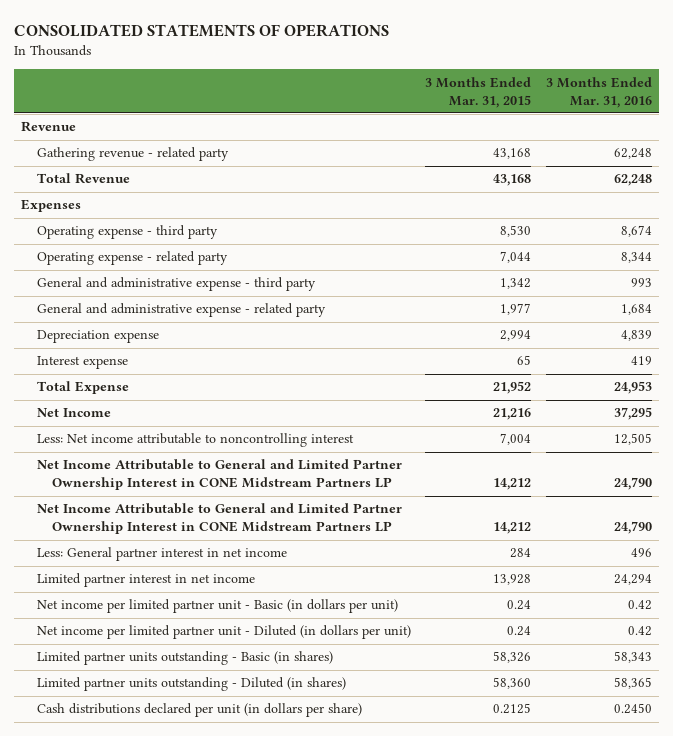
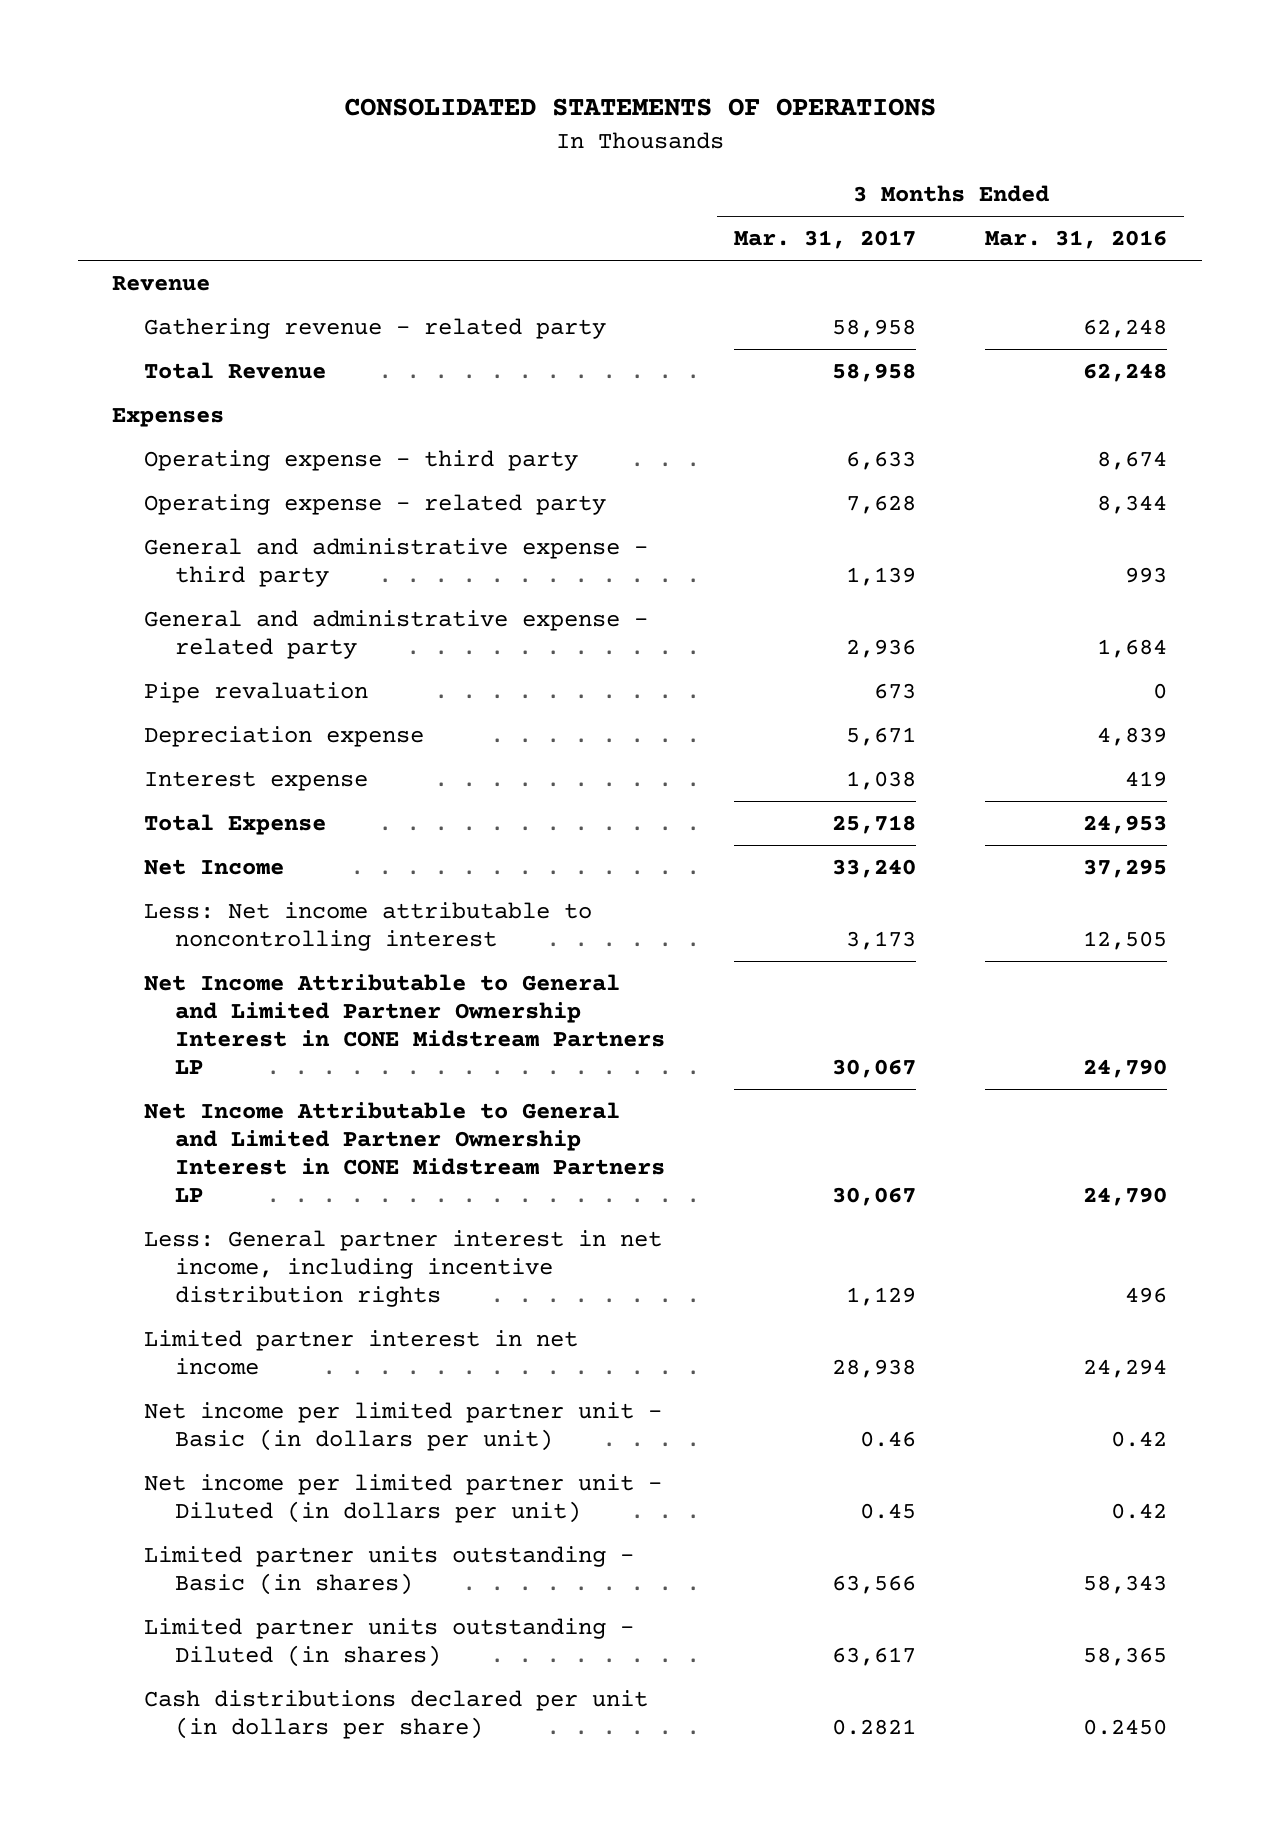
- | 3 Months Ended Mar. 31, 2015 | 3 Months Ended Mar. 31, 2016
+ | 3 Months Ended Mar. 31, 2017 | 3 Months Ended Mar. 31, 2016
+ Pipe revaluation | 673 | 0
- Less: General partner interest in net income | 284 | 496
+ Less: General partner interest in net income, including incentive distribution rights | 1,129 | 496

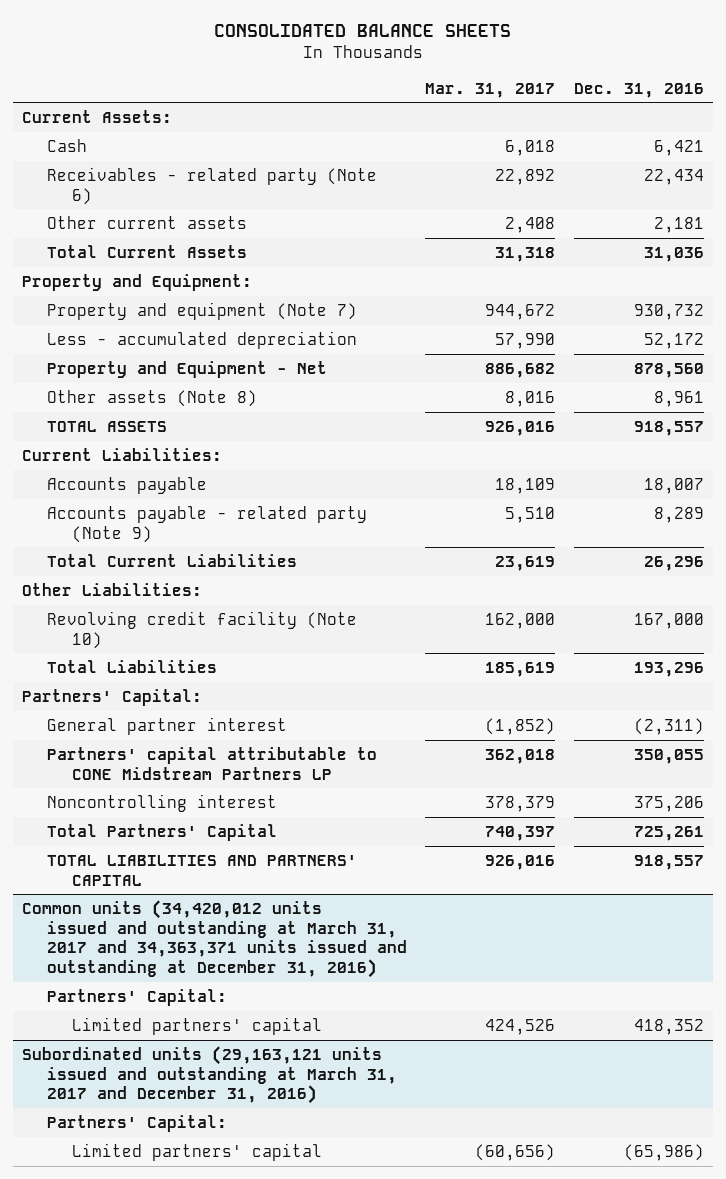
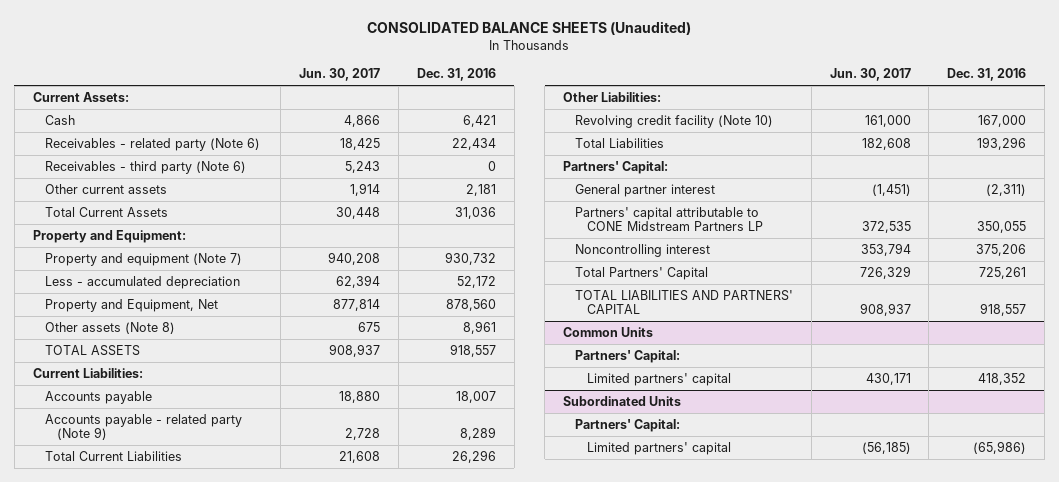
- CONSOLIDATED BALANCE SHEETS
+ CONSOLIDATED BALANCE SHEETS (Unaudited)
- | Mar. 31, 2017 | Dec. 31, 2016
+ | Jun. 30, 2017 | Dec. 31, 2016
+ Receivables - third party (Note 6) | 5,243 | 0
- Property and Equipment - Net | 886,682 | 878,560
+ Property and Equipment, Net | 877,814 | 878,560
- Common units (34,420,012 units issued and outstanding at March 31, 2017 and 34,363,371 units issued and outstanding at December 31, 2016)
+ Common Units
- Subordinated units (29,163,121 units issued and outstanding at March 31, 2017 and December 31, 2016)
+ Subordinated Units

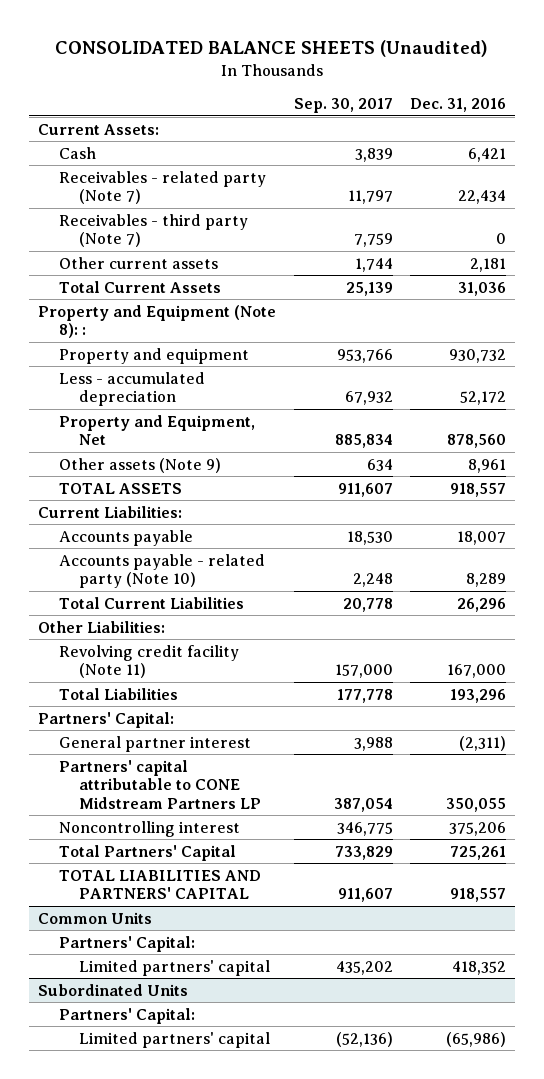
- | Jun. 30, 2017 | Dec. 31, 2016
+ | Sep. 30, 2017 | Dec. 31, 2016
- Receivables - related party (Note 6) | 18,425 | 22,434
- Receivables - third party (Note 6) | 5,243 | 0
+ Receivables - related party (Note 7) | 11,797 | 22,434
+ Receivables - third party (Note 7) | 7,759 | 0
- Property and Equipment:
- Property and equipment (Note 7) | 940,208 | 930,732
+ Property and Equipment (Note 8): :
+ Property and equipment | 953,766 | 930,732
- Other assets (Note 8) | 675 | 8,961
+ Other assets (Note 9) | 634 | 8,961
- Accounts payable - related party (Note 9) | 2,728 | 8,289
+ Accounts payable - related party (Note 10) | 2,248 | 8,289
- Revolving credit facility (Note 10) | 161,000 | 167,000
+ Revolving credit facility (Note 11) | 157,000 | 167,000

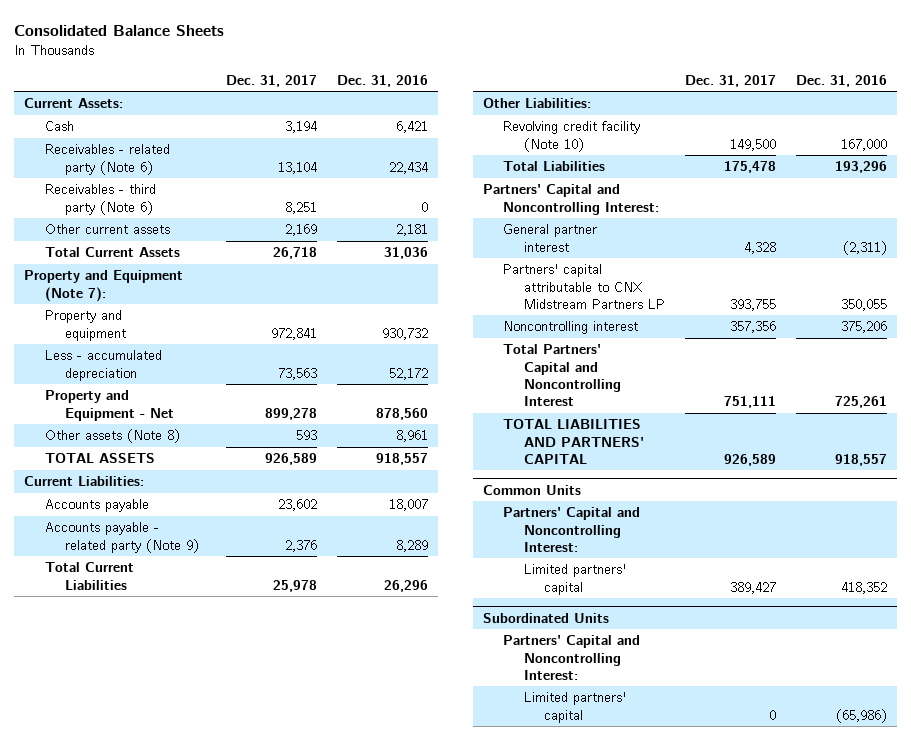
- CONSOLIDATED BALANCE SHEETS (Unaudited)
+ Consolidated Balance Sheets
- | Sep. 30, 2017 | Dec. 31, 2016
+ | Dec. 31, 2017 | Dec. 31, 2016
- Receivables - related party (Note 7) | 11,797 | 22,434
- Receivables - third party (Note 7) | 7,759 | 0
+ Receivables - related party (Note 6) | 13,104 | 22,434
+ Receivables - third party (Note 6) | 8,251 | 0
- Property and Equipment (Note 8): :
+ Property and Equipment (Note 7):
- Property and Equipment, Net | 885,834 | 878,560
- Other assets (Note 9) | 634 | 8,961
+ Property and Equipment - Net | 899,278 | 878,560
+ Other assets (Note 8) | 593 | 8,961
- Accounts payable - related party (Note 10) | 2,248 | 8,289
+ Accounts payable - related party (Note 9) | 2,376 | 8,289
- Revolving credit facility (Note 11) | 157,000 | 167,000
+ Revolving credit facility (Note 10) | 149,500 | 167,000
- Partners' Capital:
+ Partners' Capital and Noncontrolling Interest:
- Partners' capital attributable to CONE Midstream Partners LP | 387,054 | 350,055
+ Partners' capital attributable to CNX Midstream Partners LP | 393,755 | 350,055
- Total Partners' Capital | 733,829 | 725,261
+ Total Partners' Capital and Noncontrolling Interest | 751,111 | 725,261
@ Common Units
- Partners' Capital:
+ Partners' Capital and Noncontrolling Interest:
@ Subordinated Units
- Partners' Capital:
+ Partners' Capital and Noncontrolling Interest:

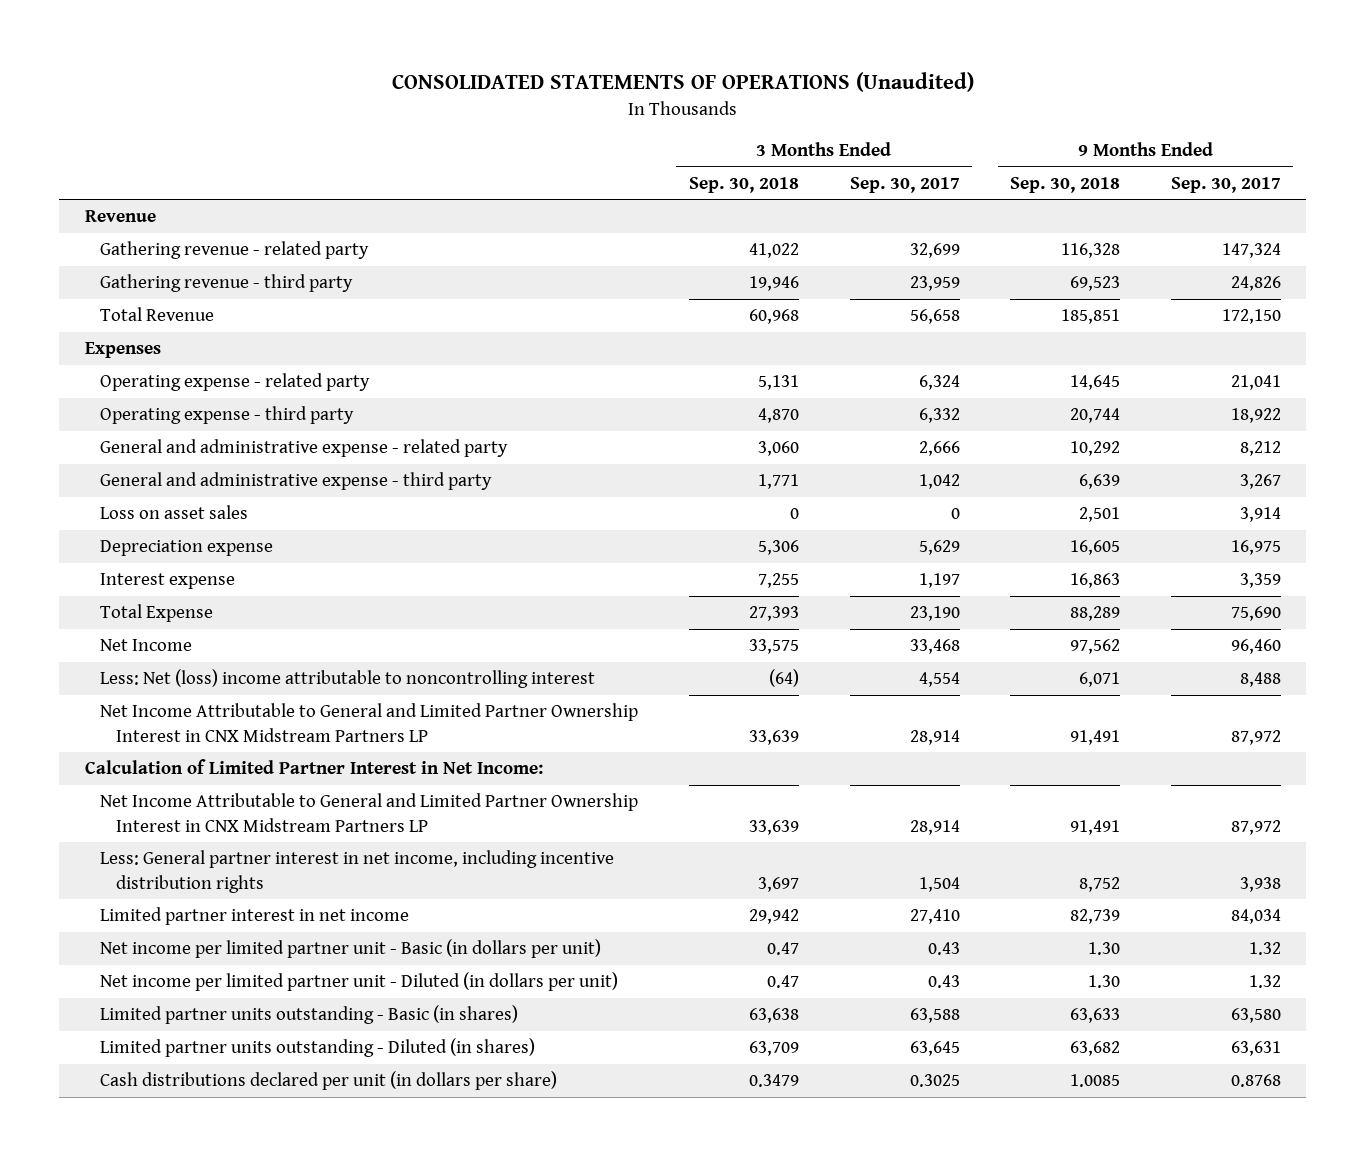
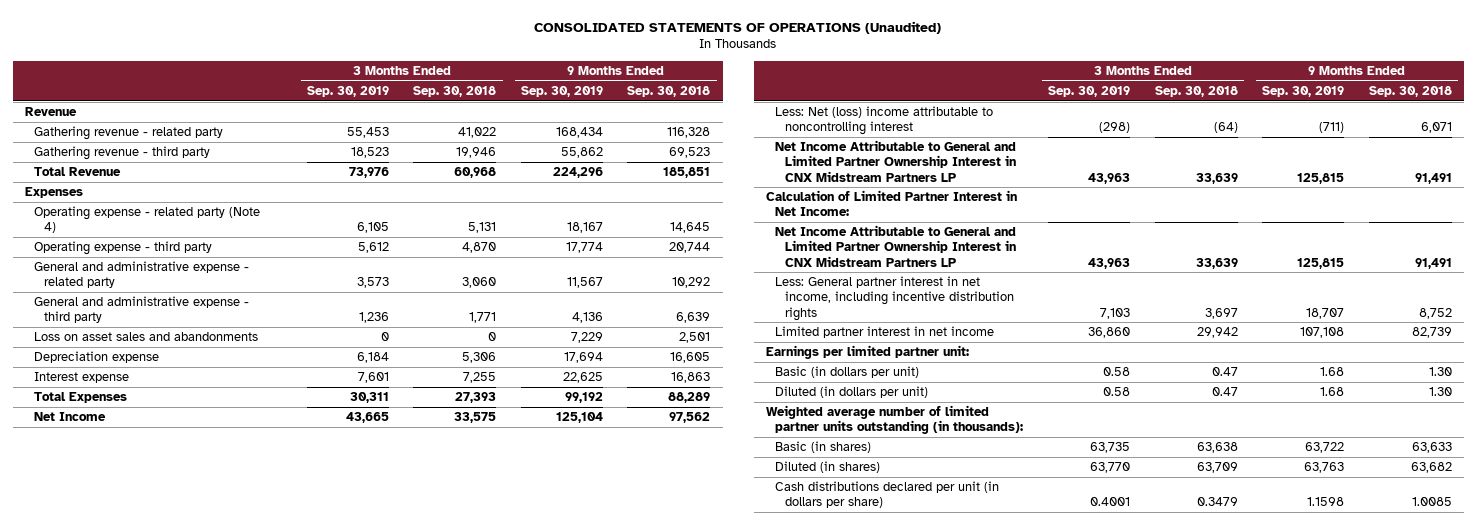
- | 3 Months Ended Sep. 30, 2018 | 3 Months Ended Sep. 30, 2017 | 9 Months Ended Sep. 30, 2018 | 9 Months Ended Sep. 30, 2017
+ | 3 Months Ended Sep. 30, 2019 | 3 Months Ended Sep. 30, 2018 | 9 Months Ended Sep. 30, 2019 | 9 Months Ended Sep. 30, 2018
- Operating expense - related party | 5,131 | 6,324 | 14,645 | 21,041
+ Operating expense - related party (Note 4) | 6,105 | 5,131 | 18,167 | 14,645
- Loss on asset sales | 0 | 0 | 2,501 | 3,914
+ Loss on asset sales and abandonments | 0 | 0 | 7,229 | 2,501
- Total Expense | 27,393 | 23,190 | 88,289 | 75,690
+ Total Expenses | 30,311 | 27,393 | 99,192 | 88,289
- Net income per limited partner unit - Basic (in dollars per unit) | 0.47 | 0.43 | 1.30 | 1.32
- Net income per limited partner unit - Diluted (in dollars per unit) | 0.47 | 0.43 | 1.30 | 1.32
- Limited partner units outstanding - Basic (in shares) | 63,638 | 63,588 | 63,633 | 63,580
- Limited partner units outstanding - Diluted (in shares) | 63,709 | 63,645 | 63,682 | 63,631
+ Earnings per limited partner unit:
+ Basic (in dollars per unit) | 0.58 | 0.47 | 1.68 | 1.30
+ Diluted (in dollars per unit) | 0.58 | 0.47 | 1.68 | 1.30
+ Weighted average number of limited partner units outstanding (in thousands):
+ Basic (in shares) | 63,735 | 63,638 | 63,722 | 63,633
+ Diluted (in shares) | 63,770 | 63,709 | 63,763 | 63,682

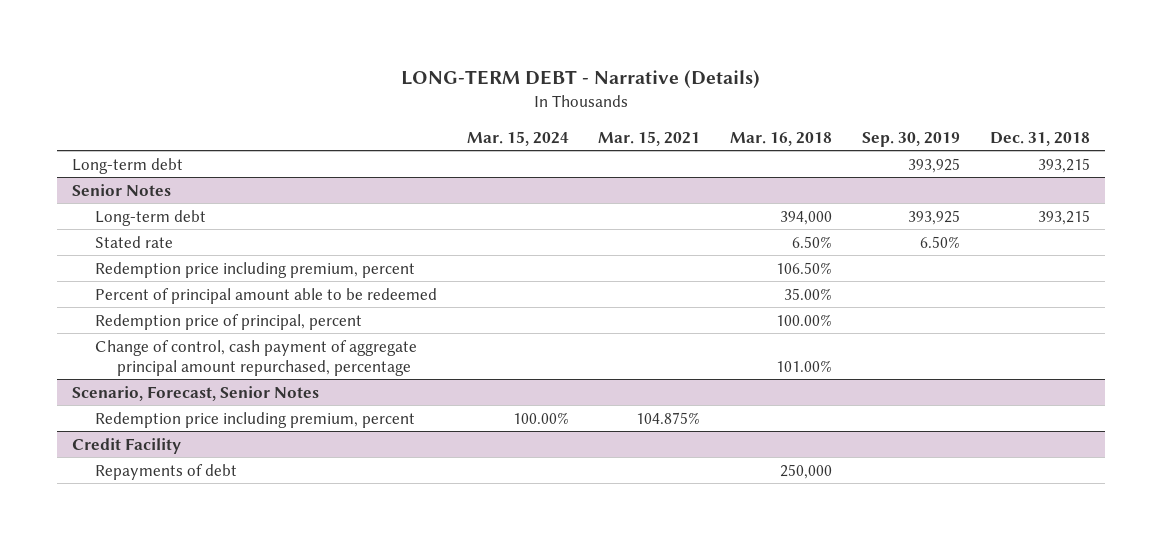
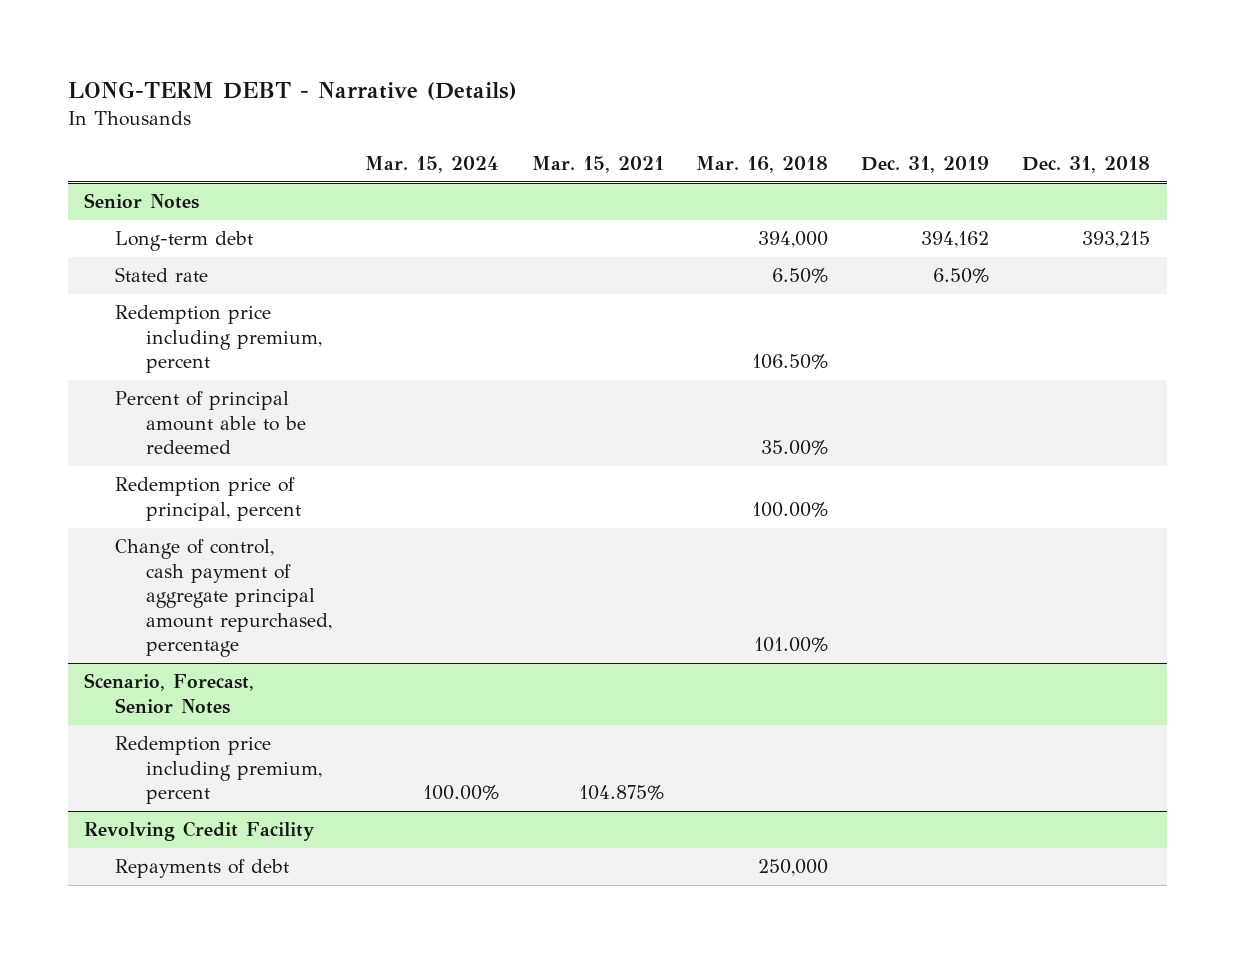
- | Mar. 15, 2024 | Mar. 15, 2021 | Mar. 16, 2018 | Sep. 30, 2019 | Dec. 31, 2018
+ | Mar. 15, 2024 | Mar. 15, 2021 | Mar. 16, 2018 | Dec. 31, 2019 | Dec. 31, 2018
- Long-term debt | | | | 393,925 | 393,215
- Credit Facility
+ Revolving Credit Facility

